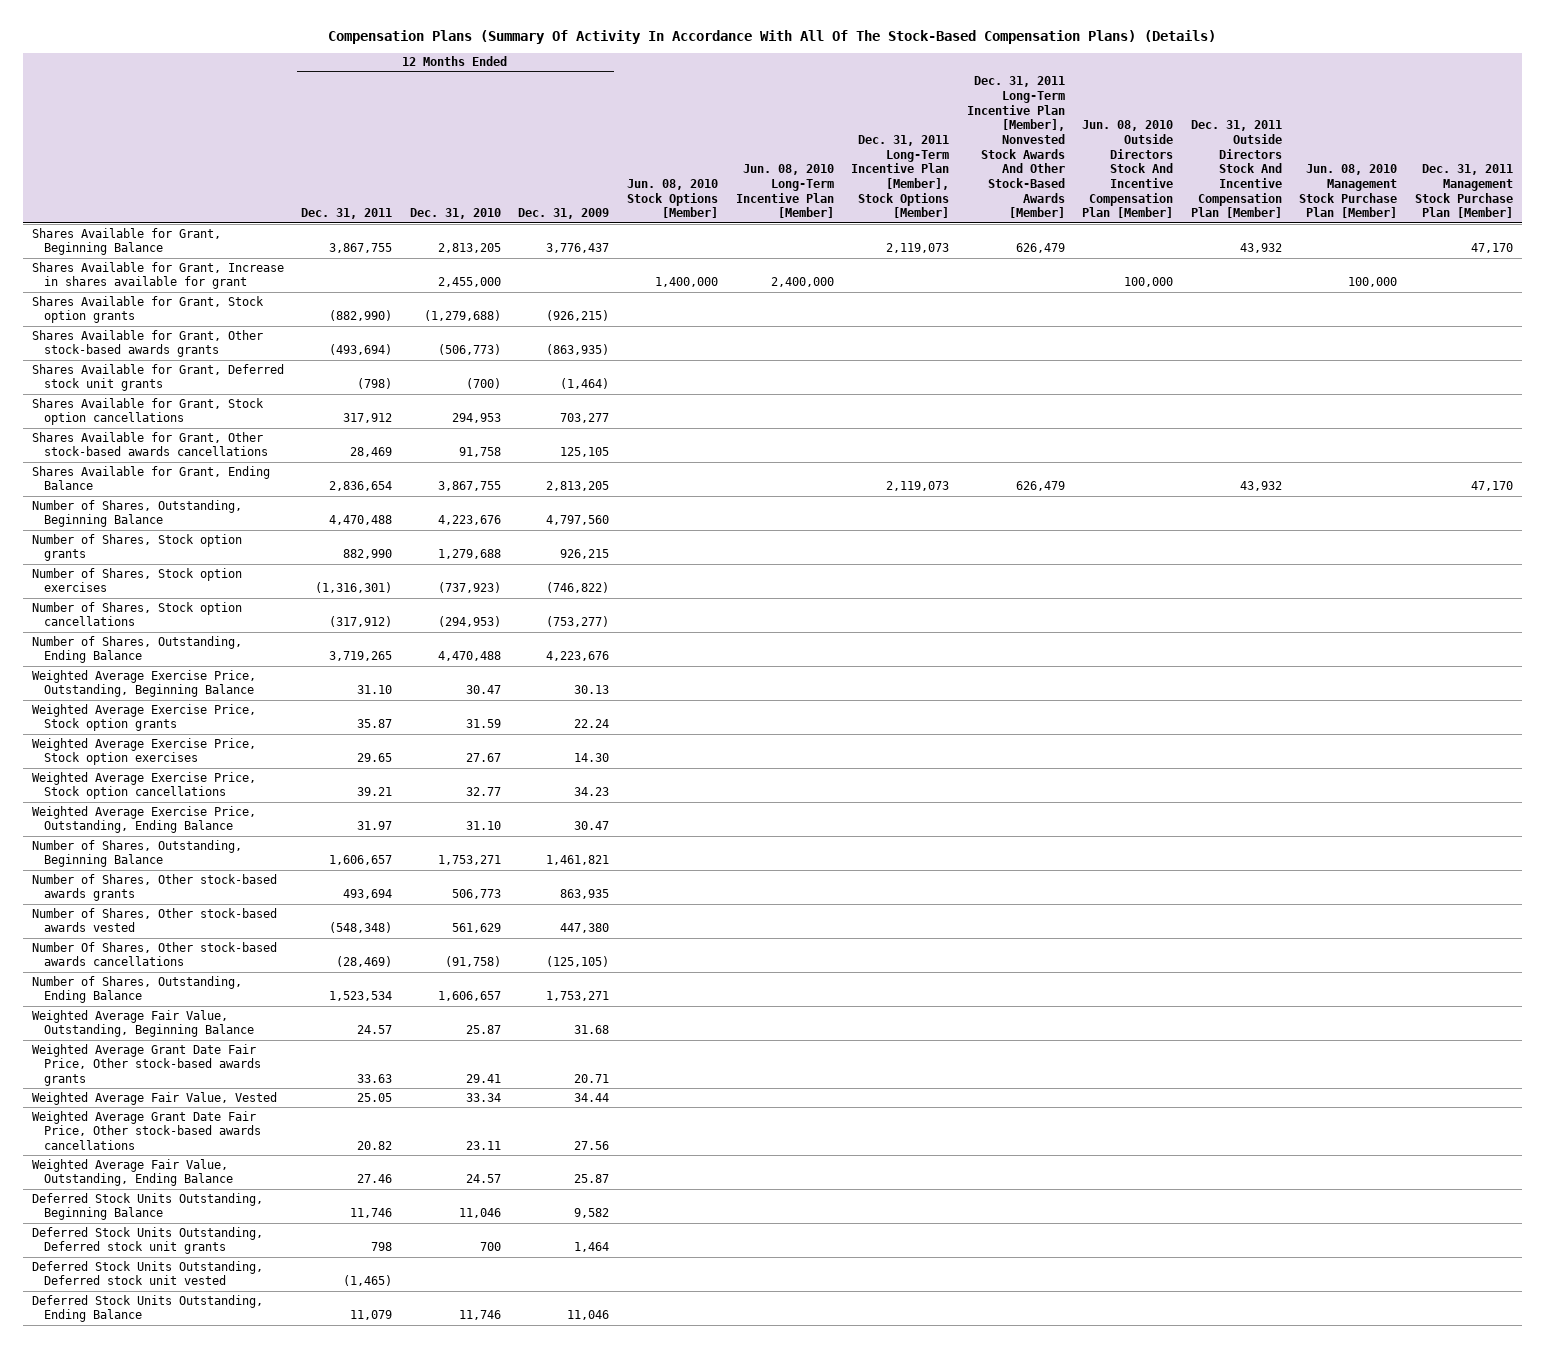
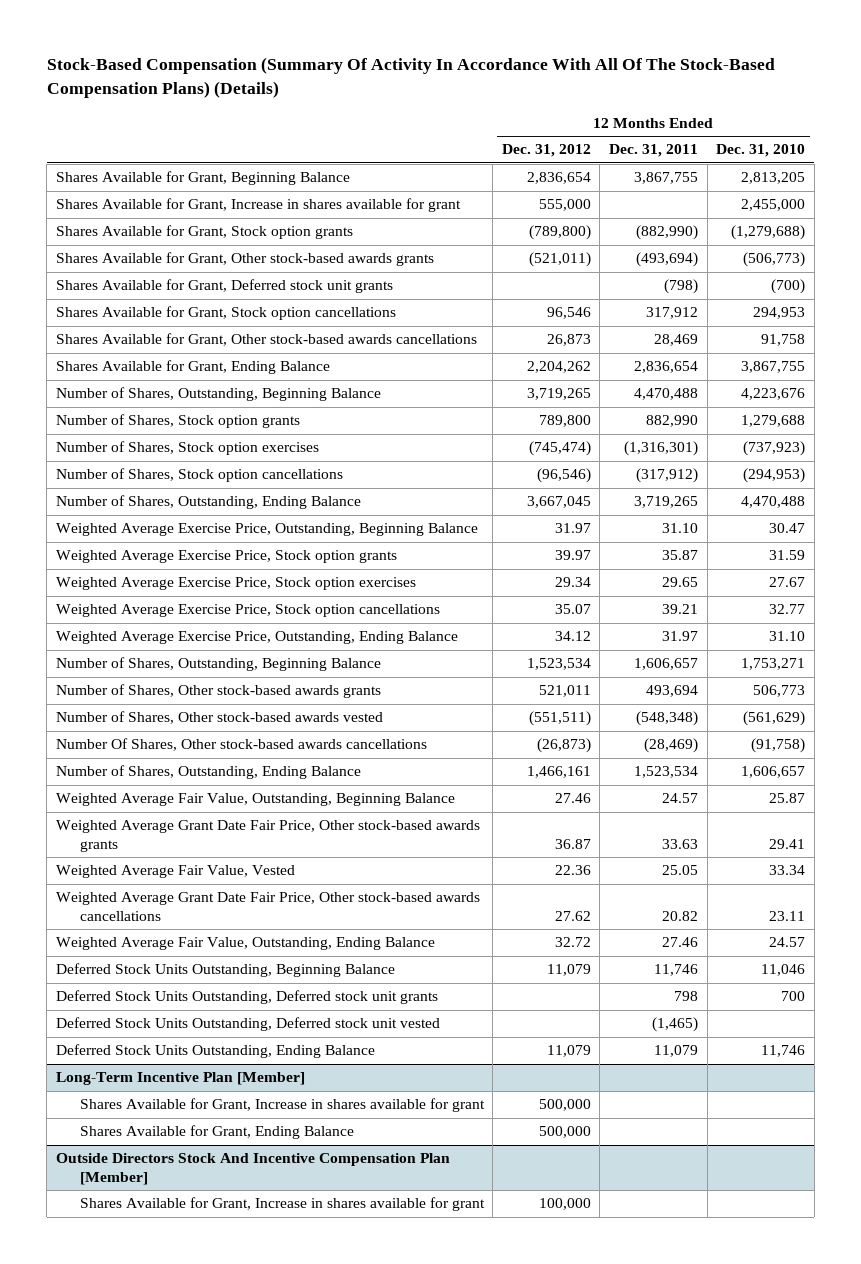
- Compensation Plans (Summary Of Activity In Accordance With All Of The Stock-Based Compensation Plans) (Details)
+ Stock-Based Compensation (Summary Of Activity In Accordance With All Of The Stock-Based Compensation Plans) (Details)
- | 12 Months Ended Dec. 31, 2011 | 12 Months Ended Dec. 31, 2010 | 12 Months Ended Dec. 31, 2009 | Jun. 08, 2010 Stock Options [Member] | Jun. 08, 2010 Long-Term Incentive Plan [Member] | Dec. 31, 2011 Long-Term Incentive Plan [Member], Stock Options [Member] | Dec. 31, 2011 Long-Term Incentive Plan [Member], Nonvested Stock Awards And Other Stock-Based Awards [Member] | Jun. 08, 2010 Outside Directors Stock And Incentive Compensation Plan [Member] | Dec. 31, 2011 Outside Directors Stock And Incentive Compensation Plan [Member] | Jun. 08, 2010 Management Stock Purchase Plan [Member] | Dec. 31, 2011 Management Stock Purchase Plan [Member]
+ | 12 Months Ended Dec. 31, 2012 | 12 Months Ended Dec. 31, 2011 | 12 Months Ended Dec. 31, 2010
- Number of Shares, Other stock-based awards vested | (548,348) | 561,629 | 447,380 | | | | | | | |
+ Number of Shares, Other stock-based awards vested | (551,511) | (548,348) | (561,629)
+ Long-Term Incentive Plan [Member]
+ Shares Available for Grant, Increase in shares available for grant | 500,000 | |
+ Shares Available for Grant, Ending Balance | 500,000 | |
+ Outside Directors Stock And Incentive Compensation Plan [Member]
+ Shares Available for Grant, Increase in shares available for grant | 100,000 | |

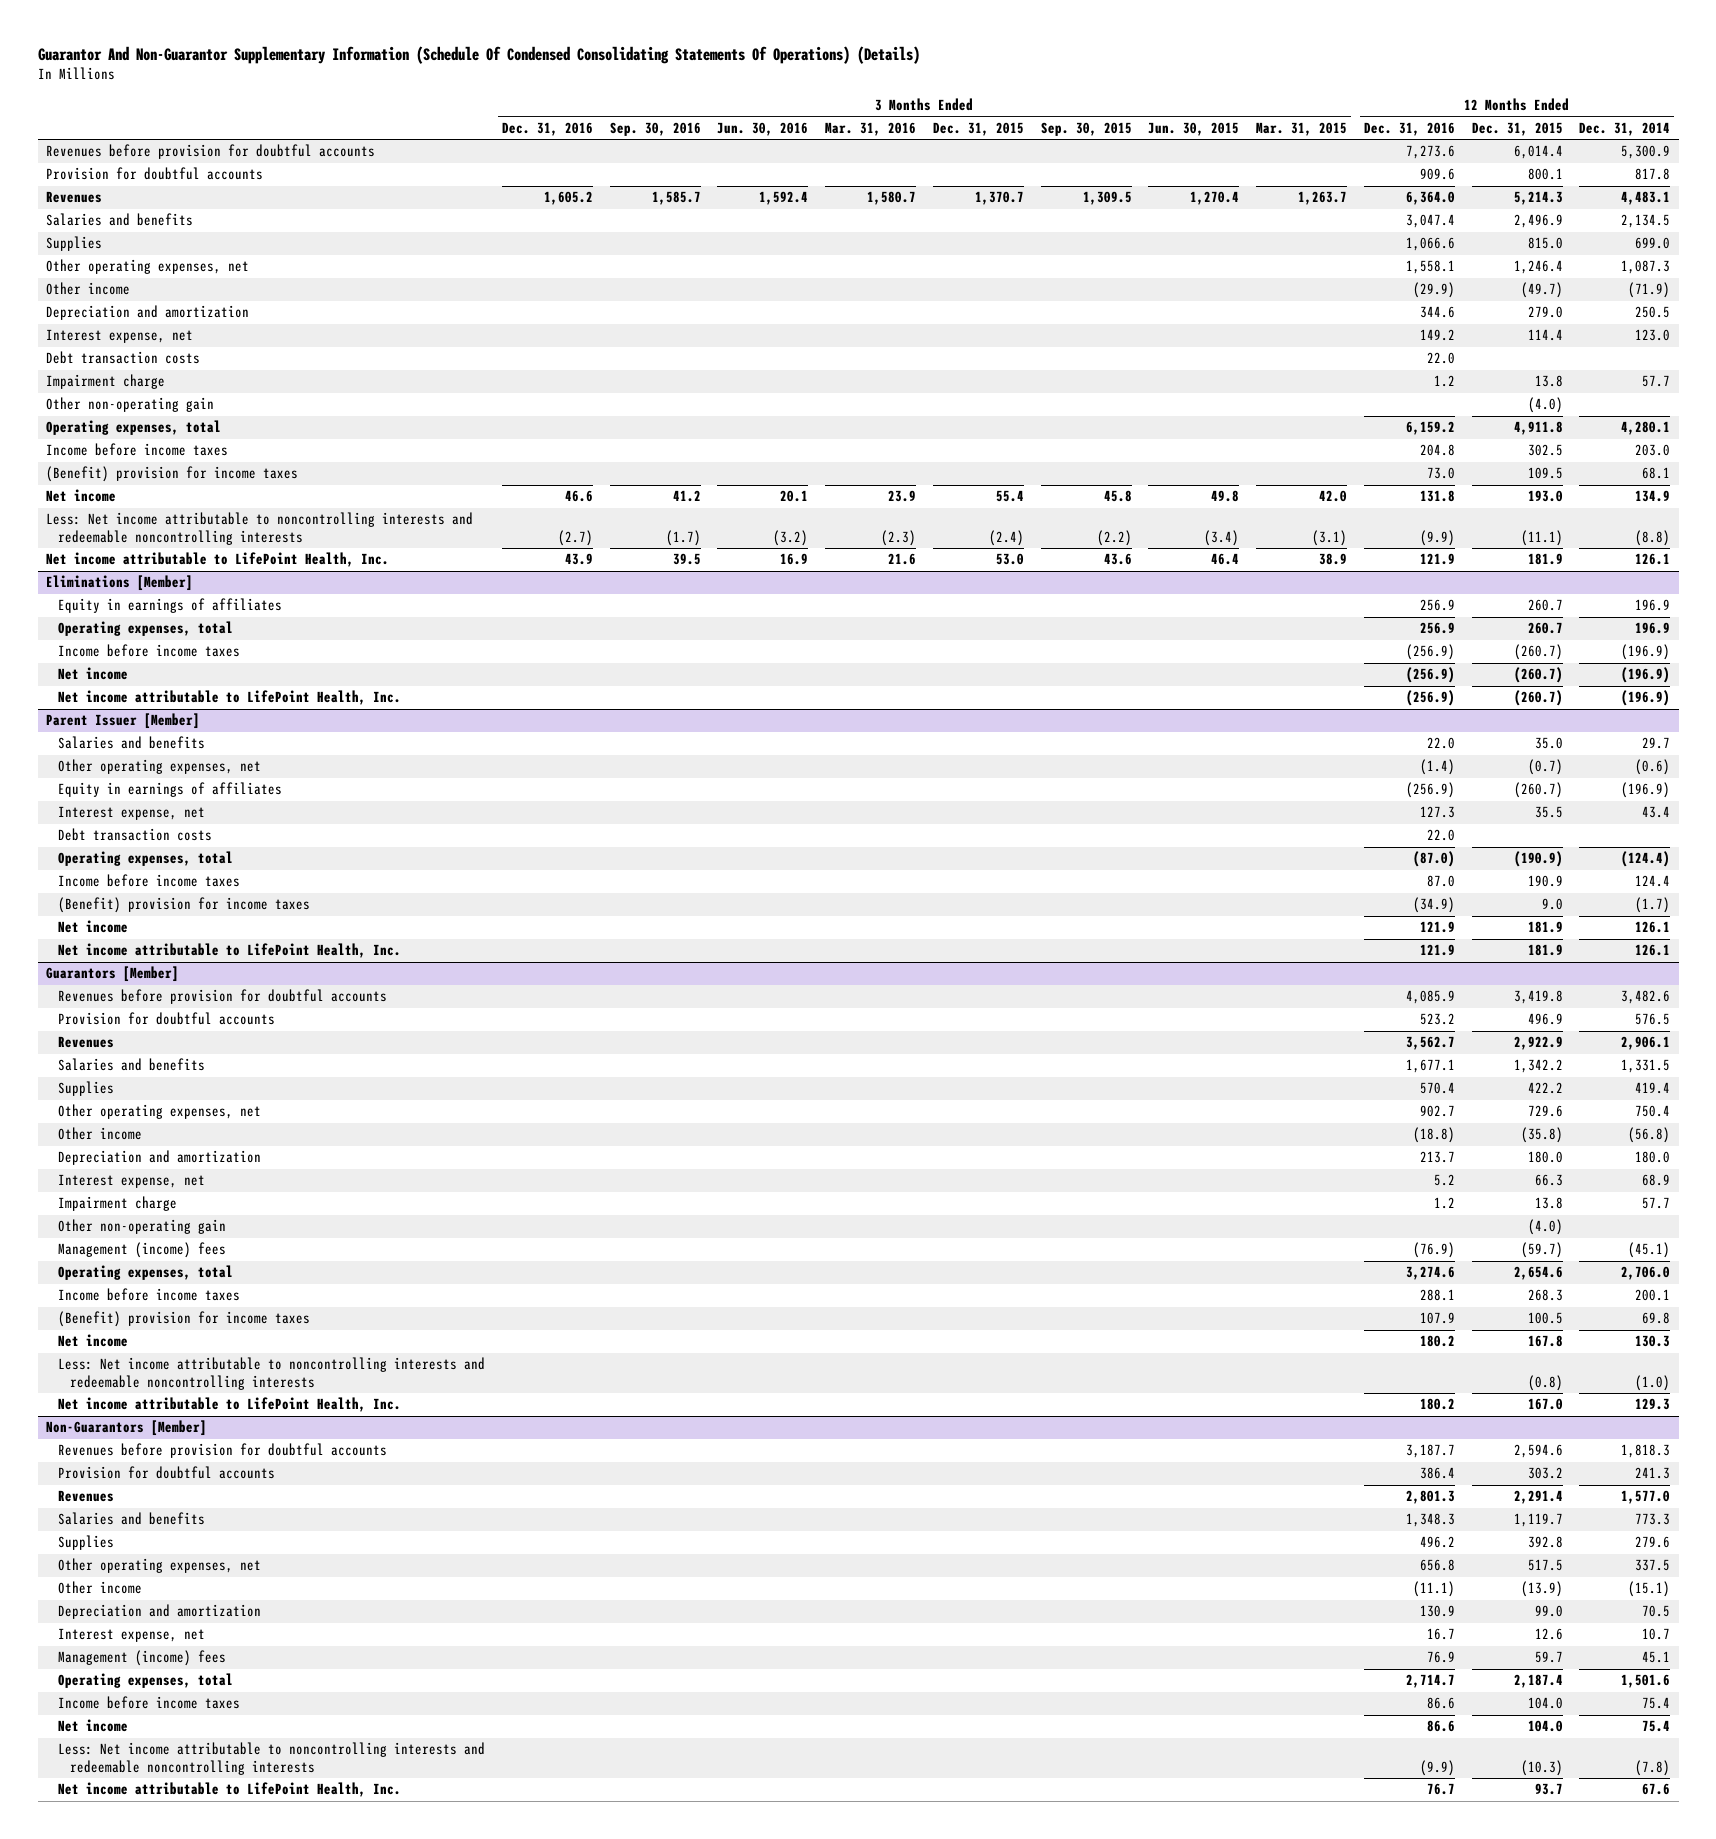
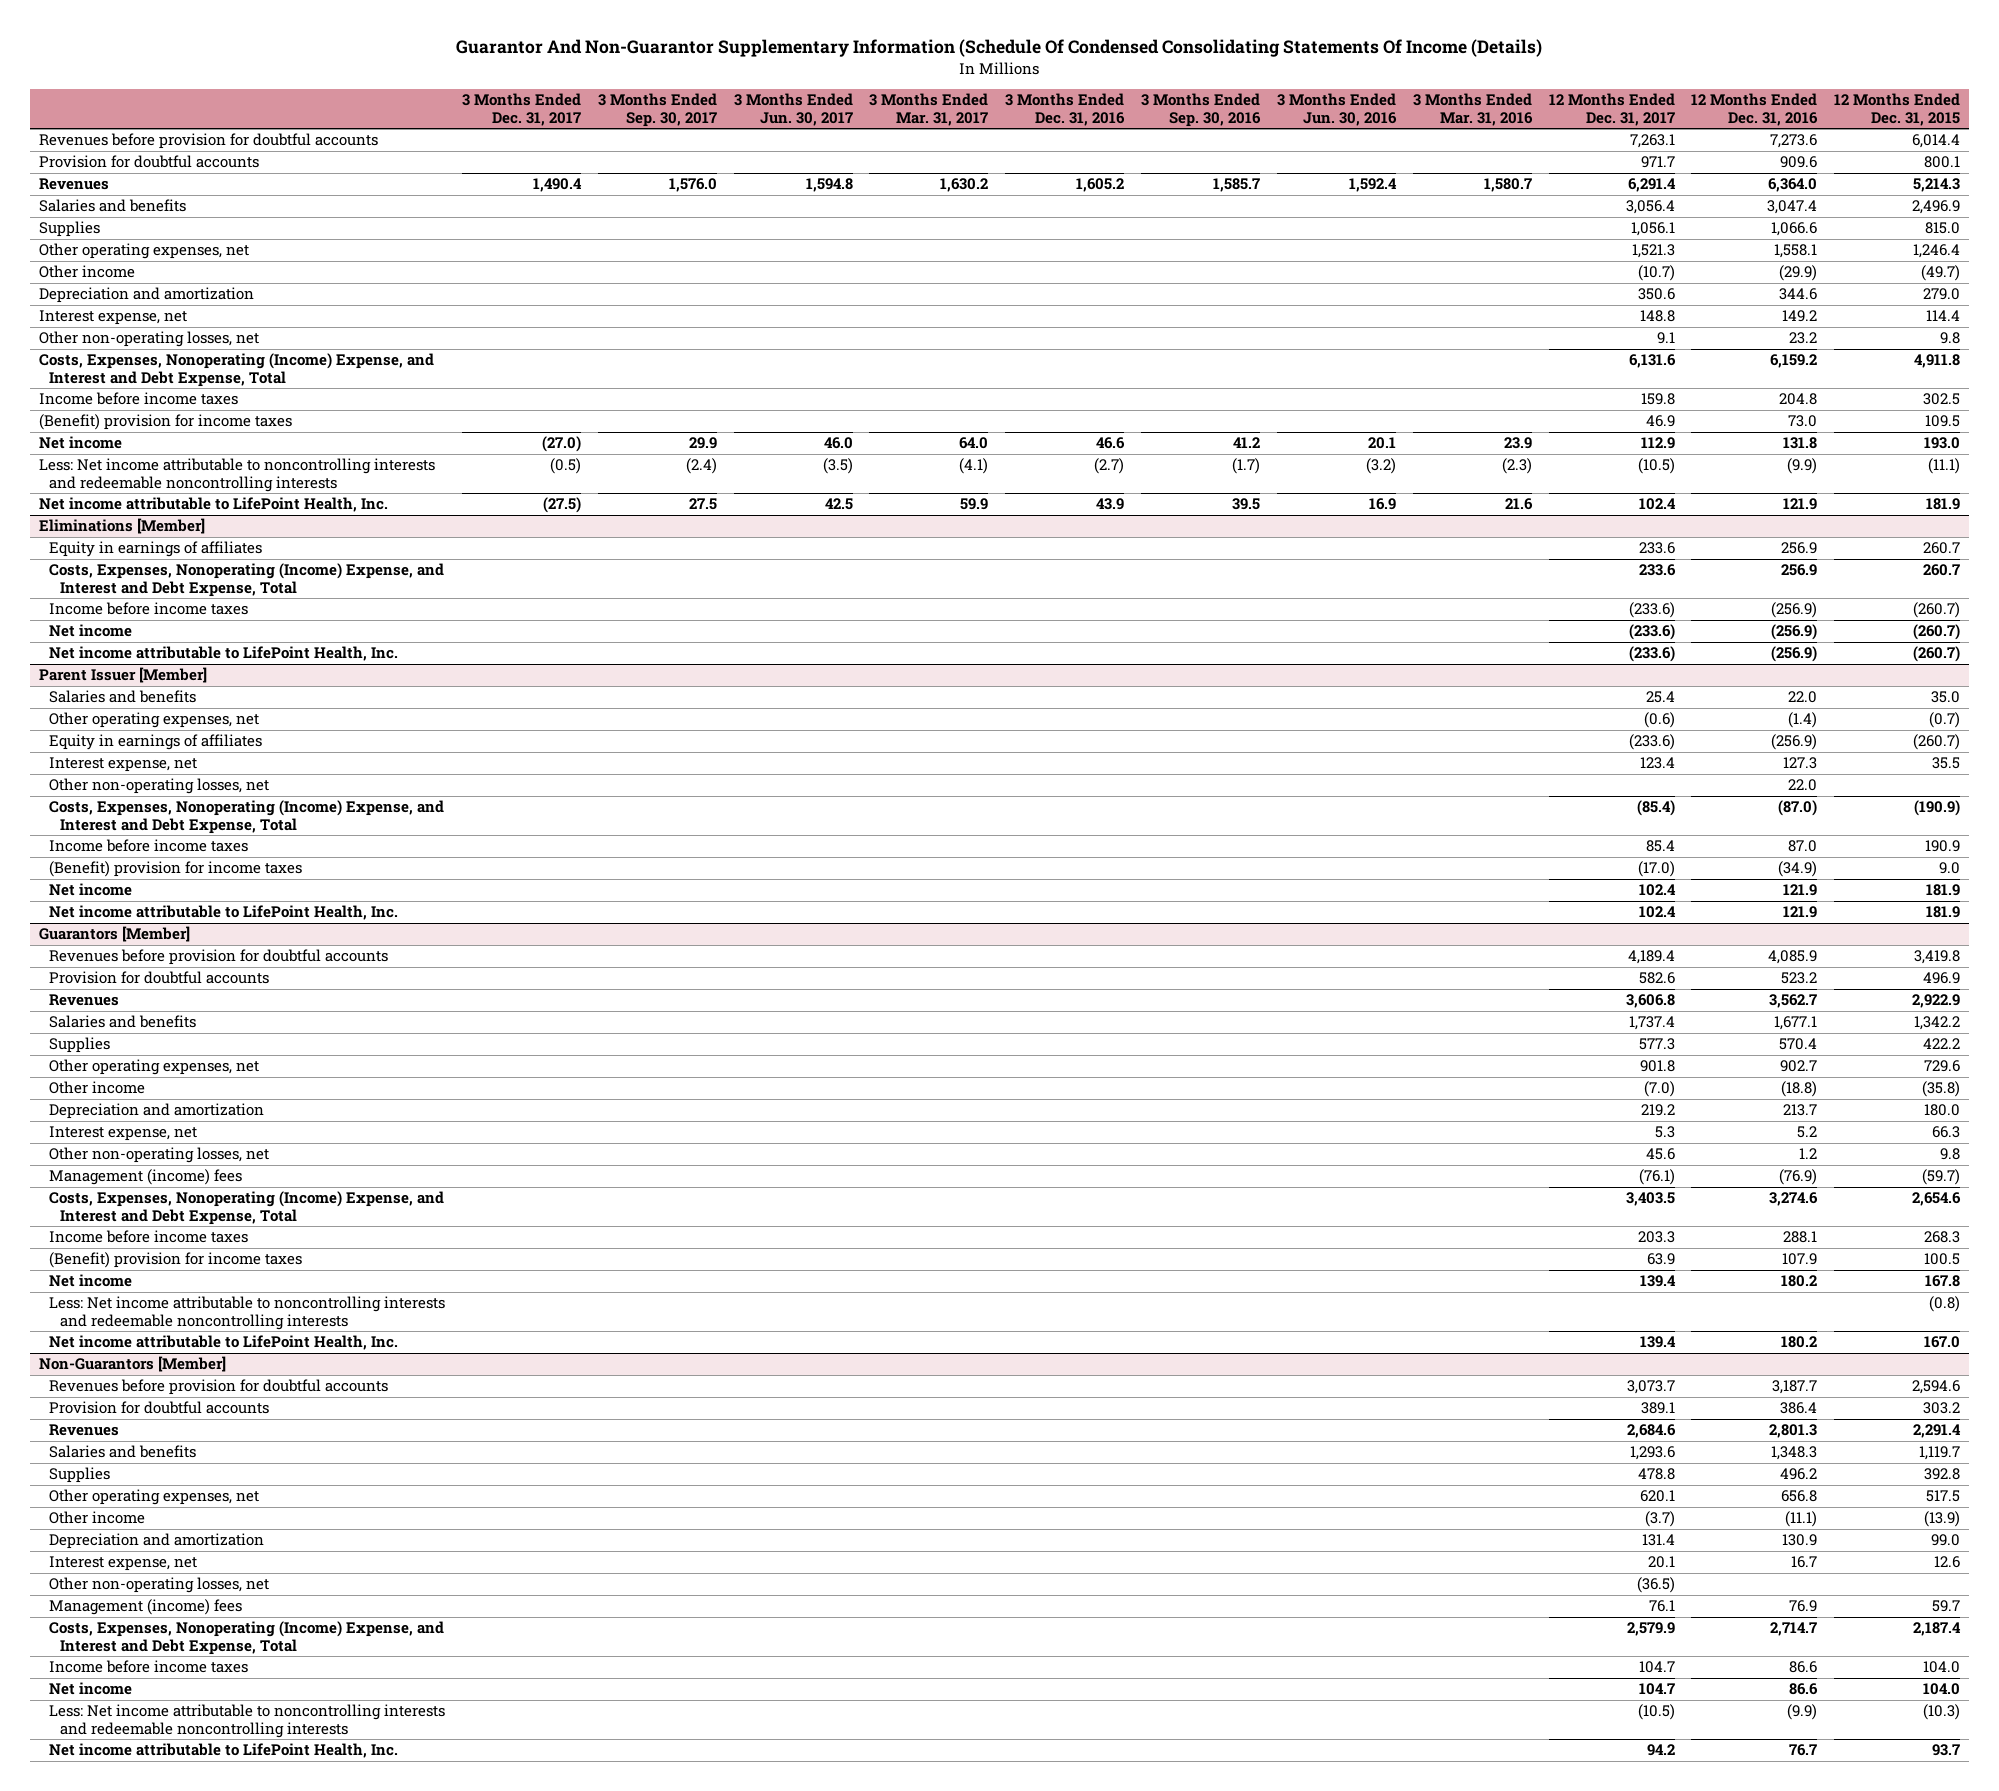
- Guarantor And Non-Guarantor Supplementary Information (Schedule Of Condensed Consolidating Statements Of Operations) (Details)
+ Guarantor And Non-Guarantor Supplementary Information (Schedule Of Condensed Consolidating Statements Of Income (Details)
- | 3 Months Ended Dec. 31, 2016 | 3 Months Ended Sep. 30, 2016 | 3 Months Ended Jun. 30, 2016 | 3 Months Ended Mar. 31, 2016 | 3 Months Ended Dec. 31, 2015 | 3 Months Ended Sep. 30, 2015 | 3 Months Ended Jun. 30, 2015 | 3 Months Ended Mar. 31, 2015 | 12 Months Ended Dec. 31, 2016 | 12 Months Ended Dec. 31, 2015 | 12 Months Ended Dec. 31, 2014
+ | 3 Months Ended Dec. 31, 2017 | 3 Months Ended Sep. 30, 2017 | 3 Months Ended Jun. 30, 2017 | 3 Months Ended Mar. 31, 2017 | 3 Months Ended Dec. 31, 2016 | 3 Months Ended Sep. 30, 2016 | 3 Months Ended Jun. 30, 2016 | 3 Months Ended Mar. 31, 2016 | 12 Months Ended Dec. 31, 2017 | 12 Months Ended Dec. 31, 2016 | 12 Months Ended Dec. 31, 2015
- Debt transaction costs | | | | | | | | | 22.0 | |
- Impairment charge | | | | | | | | | 1.2 | 13.8 | 57.7
- Other non-operating gain | | | | | | | | | | (4.0) |
- Operating expenses, total | | | | | | | | | 6,159.2 | 4,911.8 | 4,280.1
+ Other non-operating losses, net | | | | | | | | | 9.1 | 23.2 | 9.8
+ Costs, Expenses, Nonoperating (Income) Expense, and Interest and Debt Expense, Total | | | | | | | | | 6,131.6 | 6,159.2 | 4,911.8
@ Eliminations [Member]
- Operating expenses, total | | | | | | | | | 256.9 | 260.7 | 196.9
+ Costs, Expenses, Nonoperating (Income) Expense, and Interest and Debt Expense, Total | | | | | | | | | 233.6 | 256.9 | 260.7
@ Parent Issuer [Member]
- Debt transaction costs | | | | | | | | | 22.0 | |
- Operating expenses, total | | | | | | | | | (87.0) | (190.9) | (124.4)
+ Other non-operating losses, net | | | | | | | | | | 22.0 |
+ Costs, Expenses, Nonoperating (Income) Expense, and Interest and Debt Expense, Total | | | | | | | | | (85.4) | (87.0) | (190.9)
@ Guarantors [Member]
- Impairment charge | | | | | | | | | 1.2 | 13.8 | 57.7
- Other non-operating gain | | | | | | | | | | (4.0) |
+ Other non-operating losses, net | | | | | | | | | 45.6 | 1.2 | 9.8
- Operating expenses, total | | | | | | | | | 3,274.6 | 2,654.6 | 2,706.0
+ Costs, Expenses, Nonoperating (Income) Expense, and Interest and Debt Expense, Total | | | | | | | | | 3,403.5 | 3,274.6 | 2,654.6
@ Non-Guarantors [Member]
+ Other non-operating losses, net | | | | | | | | | (36.5) | |
- Operating expenses, total | | | | | | | | | 2,714.7 | 2,187.4 | 1,501.6
+ Costs, Expenses, Nonoperating (Income) Expense, and Interest and Debt Expense, Total | | | | | | | | | 2,579.9 | 2,714.7 | 2,187.4

